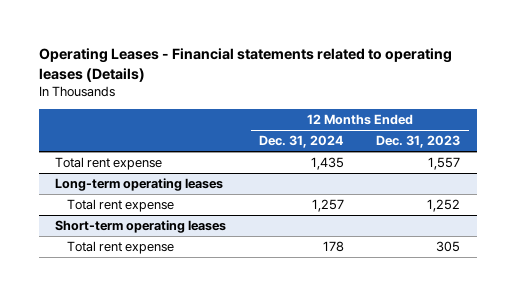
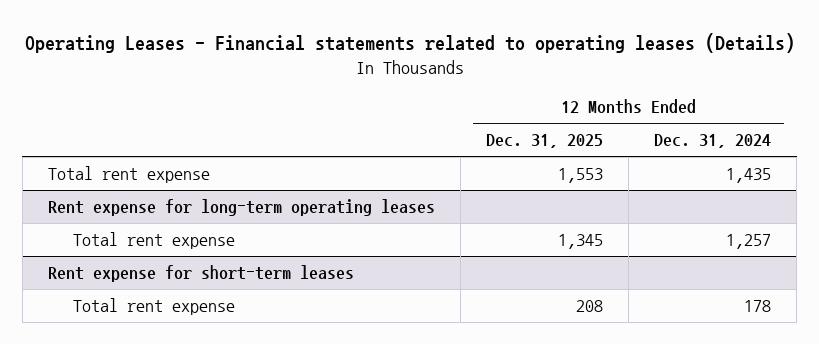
- | 12 Months Ended Dec. 31, 2024 | 12 Months Ended Dec. 31, 2023
+ | 12 Months Ended Dec. 31, 2025 | 12 Months Ended Dec. 31, 2024
- Long-term operating leases
+ Rent expense for long-term operating leases
- Short-term operating leases
+ Rent expense for short-term leases

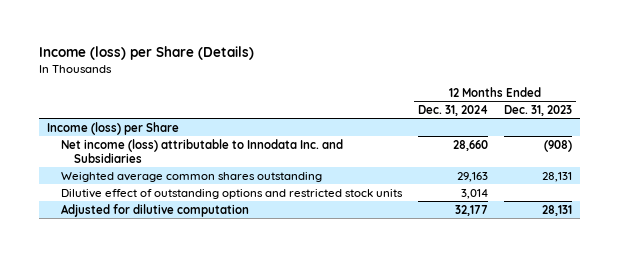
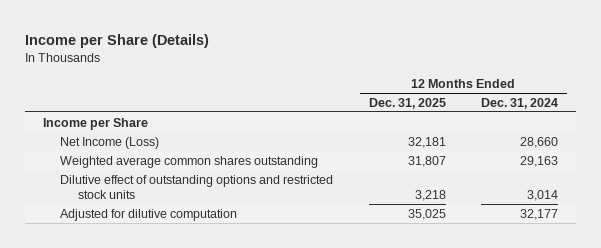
- Income (loss) per Share (Details)
+ Income per Share (Details)
- | 12 Months Ended Dec. 31, 2024 | 12 Months Ended Dec. 31, 2023
+ | 12 Months Ended Dec. 31, 2025 | 12 Months Ended Dec. 31, 2024
- Income (loss) per Share
- Net income (loss) attributable to Innodata Inc. and Subsidiaries | 28,660 | (908)
+ Income per Share
+ Net Income (Loss) | 32,181 | 28,660

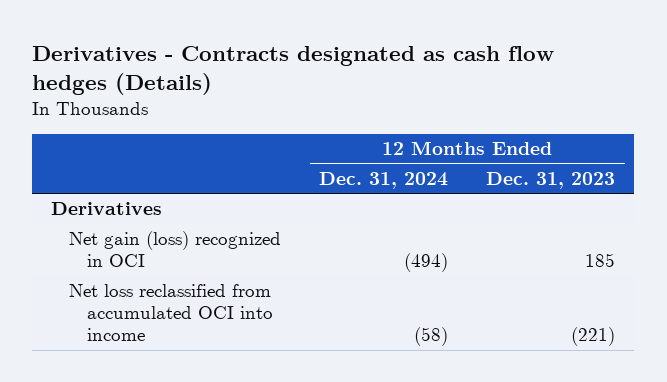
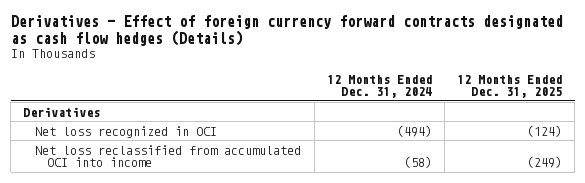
- Derivatives - Contracts designated as cash flow hedges (Details)
+ Derivatives - Effect of foreign currency forward contracts designated as cash flow hedges (Details)
- | 12 Months Ended Dec. 31, 2024 | 12 Months Ended Dec. 31, 2023
+ | 12 Months Ended Dec. 31, 2024 | 12 Months Ended Dec. 31, 2025
- Net gain (loss) recognized in OCI | (494) | 185
+ Net loss recognized in OCI | (494) | (124)

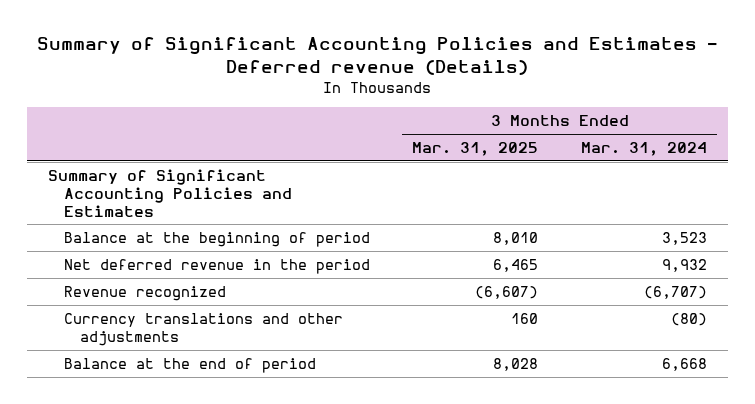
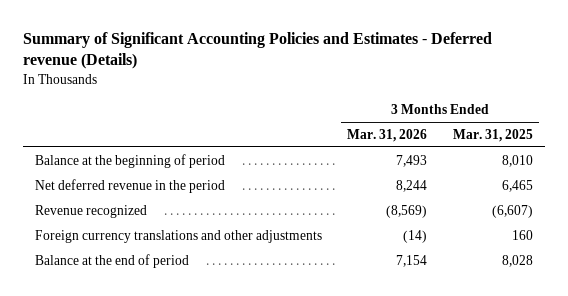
- | 3 Months Ended Mar. 31, 2025 | 3 Months Ended Mar. 31, 2024
+ | 3 Months Ended Mar. 31, 2026 | 3 Months Ended Mar. 31, 2025
- Summary of Significant Accounting Policies and Estimates
- Currency translations and other adjustments | 160 | (80)
+ Foreign currency translations and other adjustments | (14) | 160

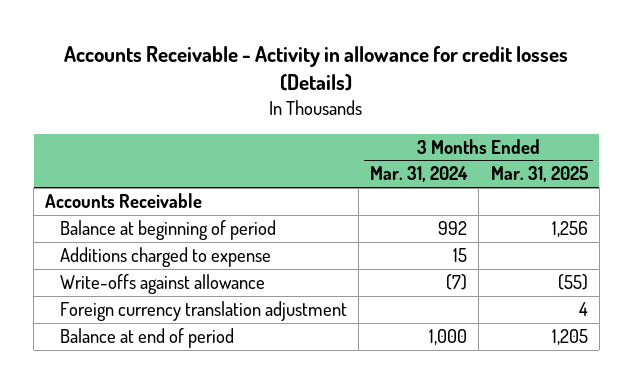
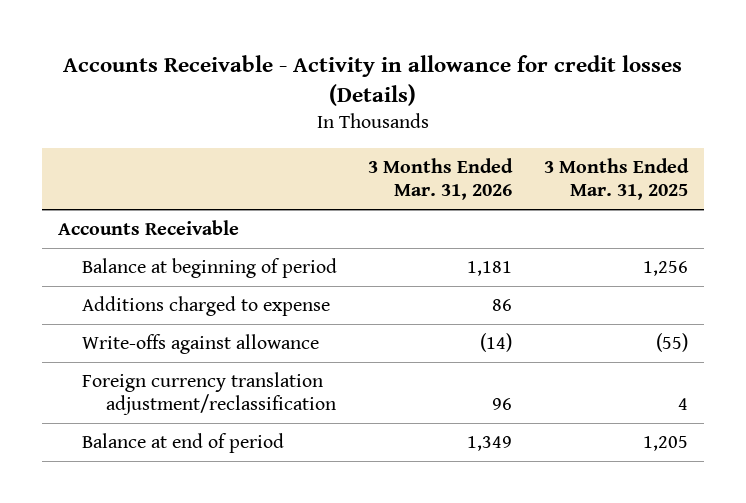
- | 3 Months Ended Mar. 31, 2024 | 3 Months Ended Mar. 31, 2025
+ | 3 Months Ended Mar. 31, 2026 | 3 Months Ended Mar. 31, 2025
- Foreign currency translation adjustment | | 4
+ Foreign currency translation adjustment/reclassification | 96 | 4

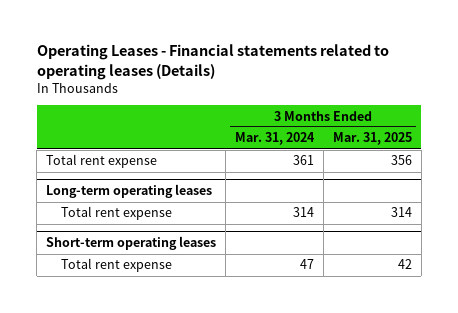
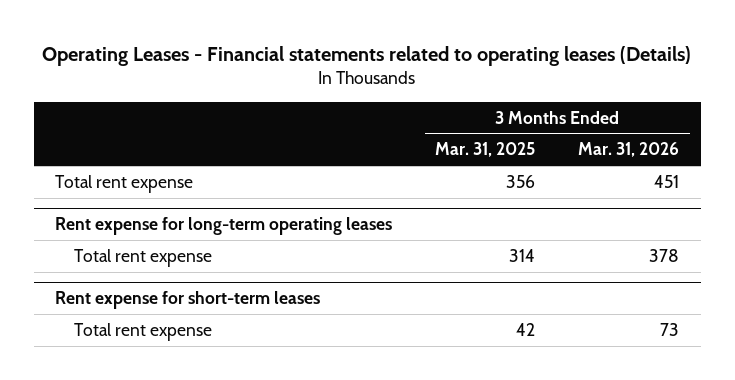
- | 3 Months Ended Mar. 31, 2024 | 3 Months Ended Mar. 31, 2025
+ | 3 Months Ended Mar. 31, 2025 | 3 Months Ended Mar. 31, 2026
- Long-term operating leases
+ Rent expense for long-term operating leases
- Short-term operating leases
+ Rent expense for short-term leases

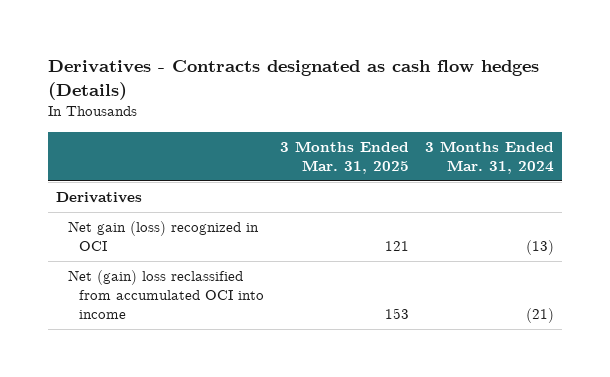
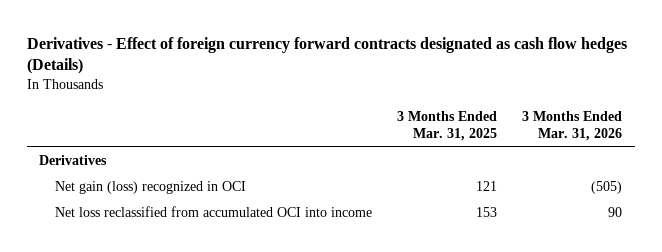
- Derivatives - Contracts designated as cash flow hedges (Details)
+ Derivatives - Effect of foreign currency forward contracts designated as cash flow hedges (Details)
- | 3 Months Ended Mar. 31, 2025 | 3 Months Ended Mar. 31, 2024
+ | 3 Months Ended Mar. 31, 2025 | 3 Months Ended Mar. 31, 2026
- Net (gain) loss reclassified from accumulated OCI into income | 153 | (21)
+ Net loss reclassified from accumulated OCI into income | 153 | 90

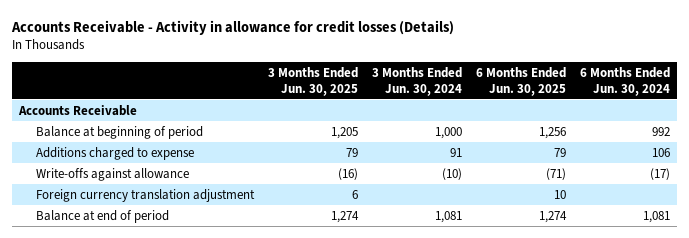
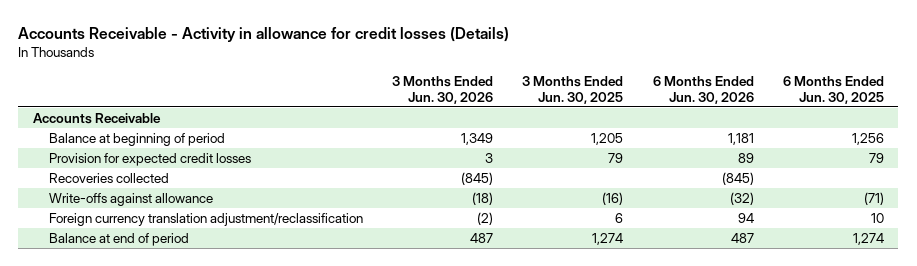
- | 3 Months Ended Jun. 30, 2025 | 3 Months Ended Jun. 30, 2024 | 6 Months Ended Jun. 30, 2025 | 6 Months Ended Jun. 30, 2024
+ | 3 Months Ended Jun. 30, 2026 | 3 Months Ended Jun. 30, 2025 | 6 Months Ended Jun. 30, 2026 | 6 Months Ended Jun. 30, 2025
- Additions charged to expense | 79 | 91 | 79 | 106
+ Provision for expected credit losses | 3 | 79 | 89 | 79
+ Recoveries collected | (845) | | (845) |
- Foreign currency translation adjustment | 6 | | 10 |
+ Foreign currency translation adjustment/reclassification | (2) | 6 | 94 | 10

